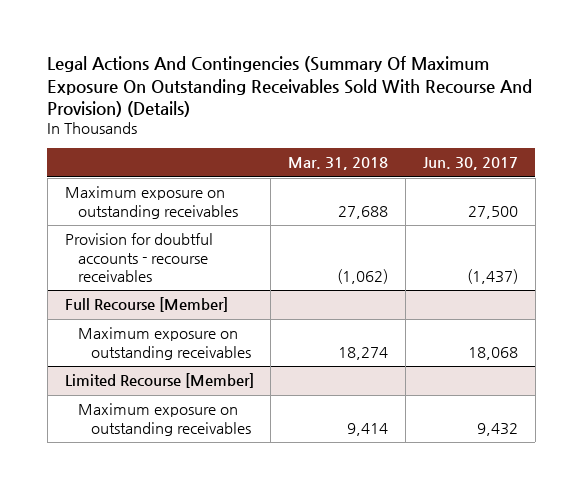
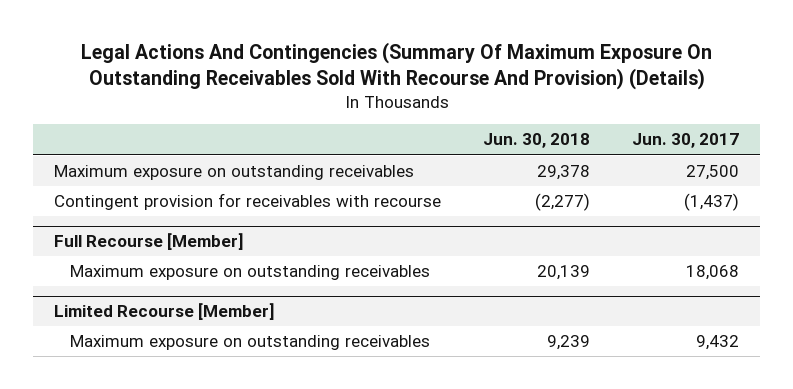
- | Mar. 31, 2018 | Jun. 30, 2017
+ | Jun. 30, 2018 | Jun. 30, 2017
- Provision for doubtful accounts - recourse receivables | (1,062) | (1,437)
+ Contingent provision for receivables with recourse | (2,277) | (1,437)

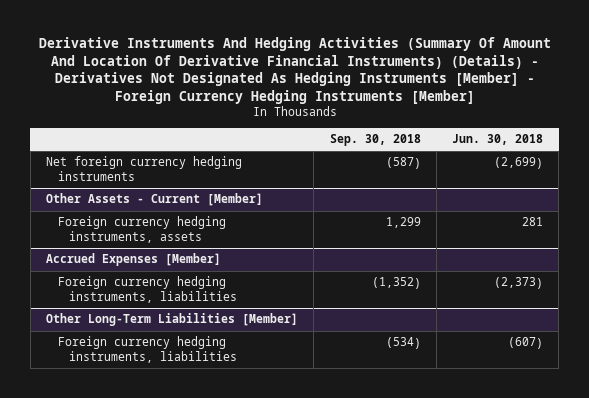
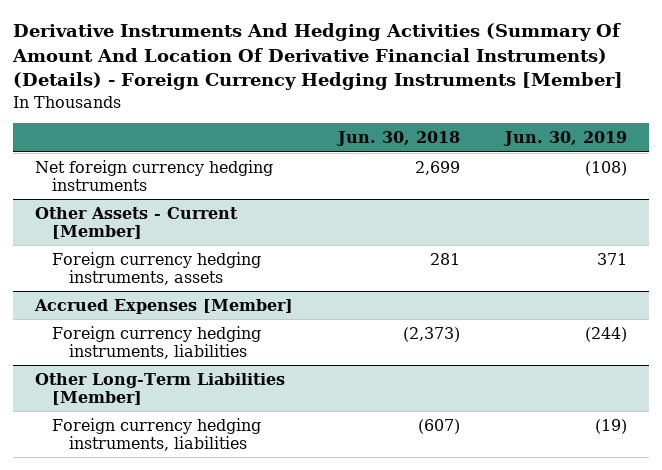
- Derivative Instruments And Hedging Activities (Summary Of Amount And Location Of Derivative Financial Instruments) (Details) - Derivatives Not Designated As Hedging Instruments [Member] - Foreign Currency Hedging Instruments [Member]
+ Derivative Instruments And Hedging Activities (Summary Of Amount And Location Of Derivative Financial Instruments) (Details) - Foreign Currency Hedging Instruments [Member]
- | Sep. 30, 2018 | Jun. 30, 2018
+ | Jun. 30, 2018 | Jun. 30, 2019
- Net foreign currency hedging instruments | (587) | (2,699)
+ Net foreign currency hedging instruments | 2,699 | (108)

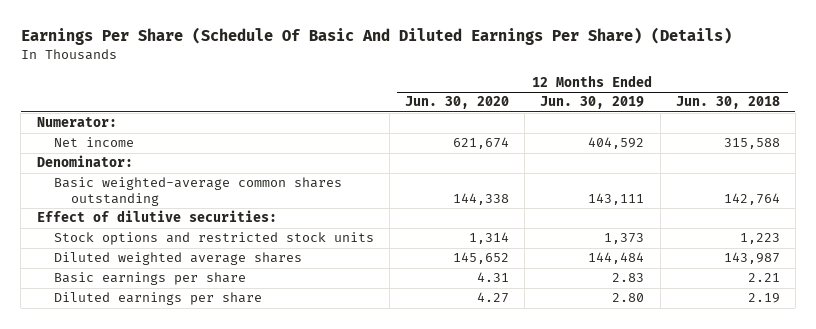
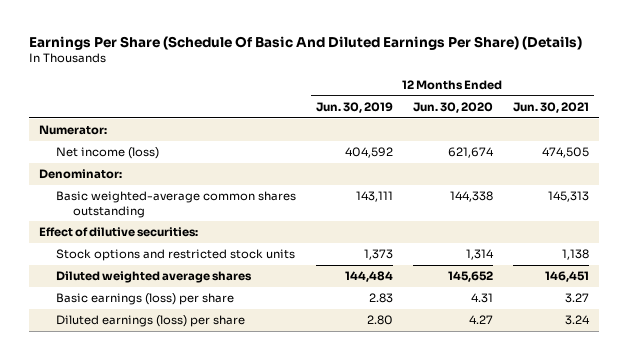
- | 12 Months Ended Jun. 30, 2020 | 12 Months Ended Jun. 30, 2019 | 12 Months Ended Jun. 30, 2018
+ | 12 Months Ended Jun. 30, 2019 | 12 Months Ended Jun. 30, 2020 | 12 Months Ended Jun. 30, 2021
- Net income | 621,674 | 404,592 | 315,588
+ Net income (loss) | 404,592 | 621,674 | 474,505
- Basic earnings per share | 4.31 | 2.83 | 2.21
- Diluted earnings per share | 4.27 | 2.80 | 2.19
+ Basic earnings (loss) per share | 2.83 | 4.31 | 3.27
+ Diluted earnings (loss) per share | 2.80 | 4.27 | 3.24

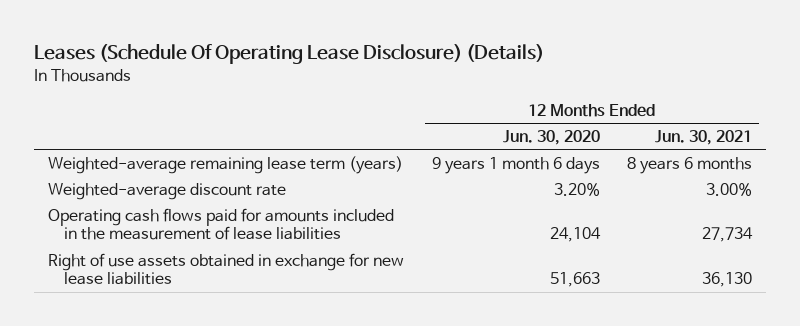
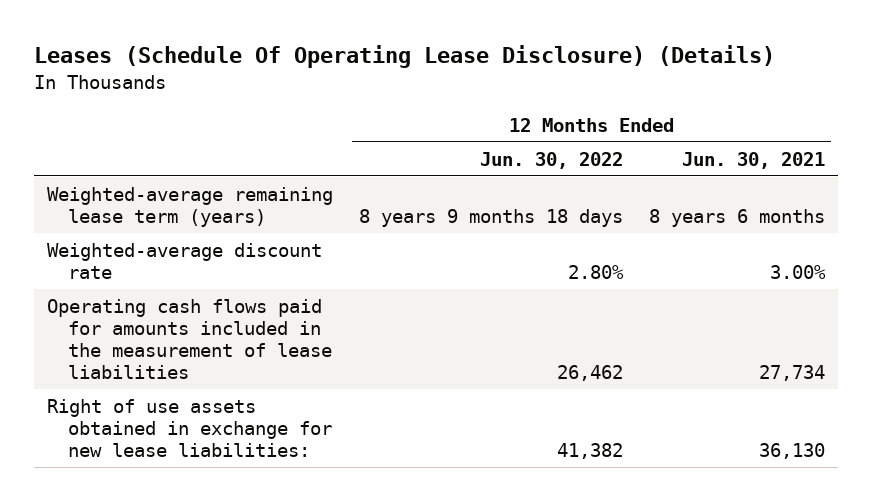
- | 12 Months Ended Jun. 30, 2020 | 12 Months Ended Jun. 30, 2021
+ | 12 Months Ended Jun. 30, 2022 | 12 Months Ended Jun. 30, 2021
- Right of use assets obtained in exchange for new lease liabilities | 51,663 | 36,130
+ Right of use assets obtained in exchange for new lease liabilities: | 41,382 | 36,130

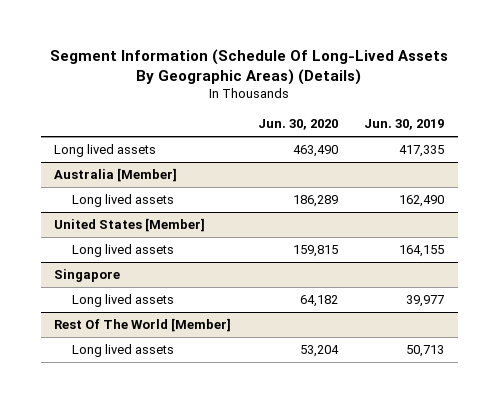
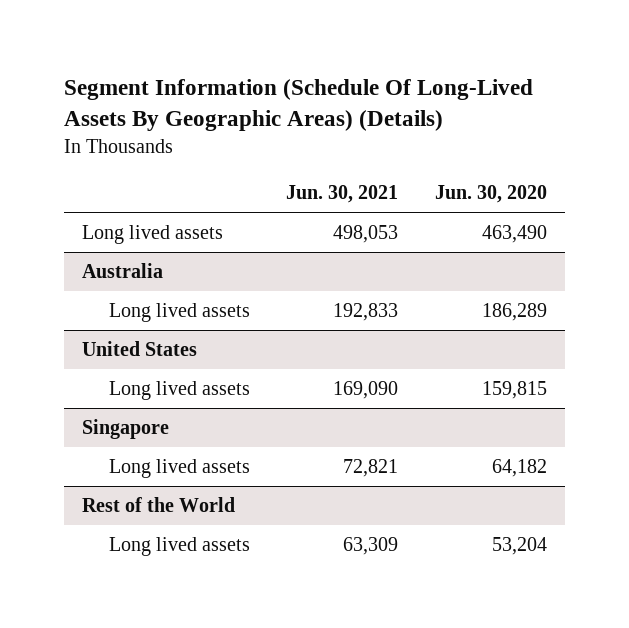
- | Jun. 30, 2020 | Jun. 30, 2019
+ | Jun. 30, 2021 | Jun. 30, 2020
- Australia [Member]
+ Australia
- United States [Member]
+ United States
- Rest Of The World [Member]
+ Rest of the World

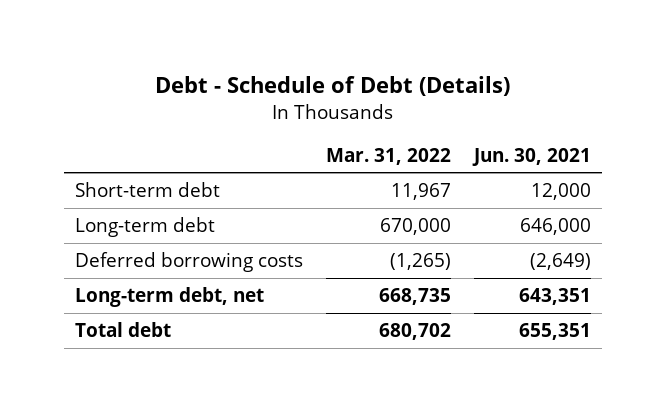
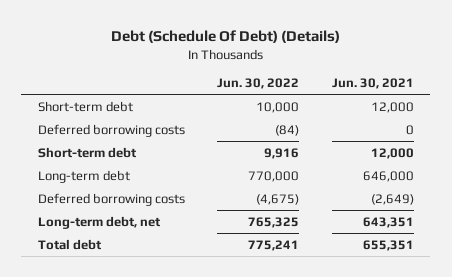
- Debt - Schedule of Debt (Details)
+ Debt (Schedule Of Debt) (Details)
- | Mar. 31, 2022 | Jun. 30, 2021
+ | Jun. 30, 2022 | Jun. 30, 2021
+ Deferred borrowing costs | (84) | 0
+ Short-term debt | 9,916 | 12,000

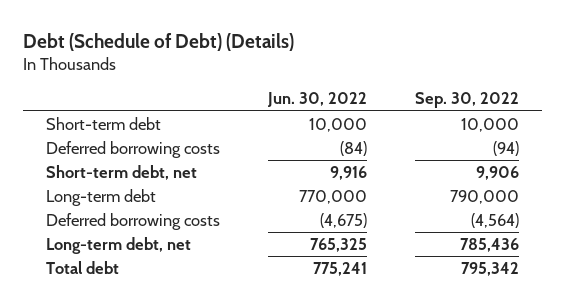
- Debt (Schedule Of Debt) (Details)
+ Debt (Schedule of Debt) (Details)
- | Jun. 30, 2022 | Jun. 30, 2021
+ | Jun. 30, 2022 | Sep. 30, 2022
- Short-term debt | 9,916 | 12,000
+ Short-term debt, net | 9,916 | 9,906

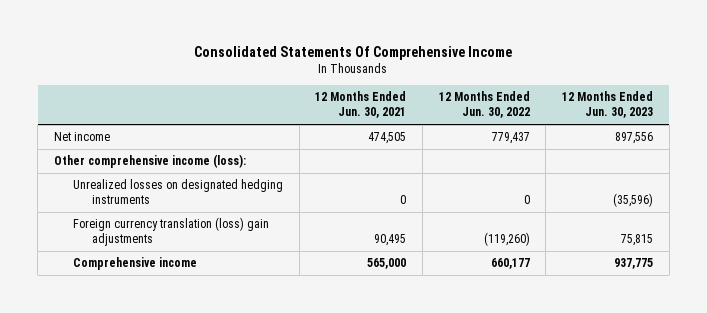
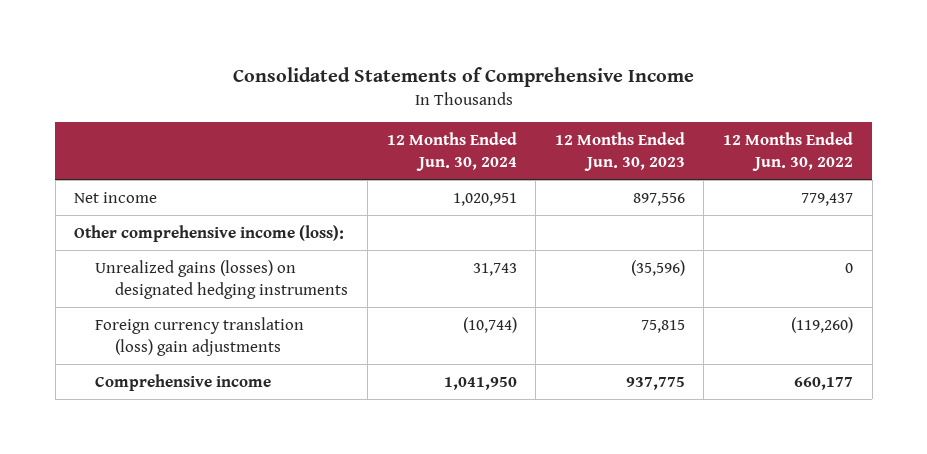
- Consolidated Statements Of Comprehensive Income
+ Consolidated Statements of Comprehensive Income
- | 12 Months Ended Jun. 30, 2021 | 12 Months Ended Jun. 30, 2022 | 12 Months Ended Jun. 30, 2023
+ | 12 Months Ended Jun. 30, 2024 | 12 Months Ended Jun. 30, 2023 | 12 Months Ended Jun. 30, 2022
- Unrealized losses on designated hedging instruments | 0 | 0 | (35,596)
+ Unrealized gains (losses) on designated hedging instruments | 31,743 | (35,596) | 0

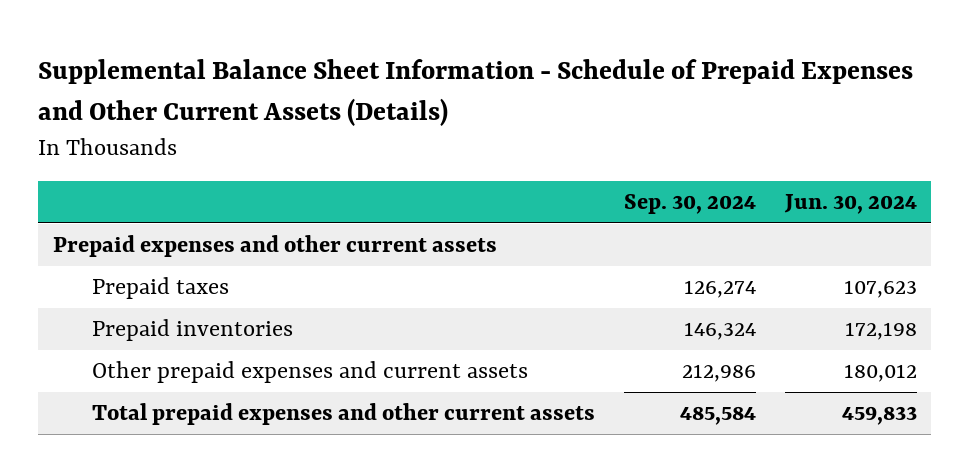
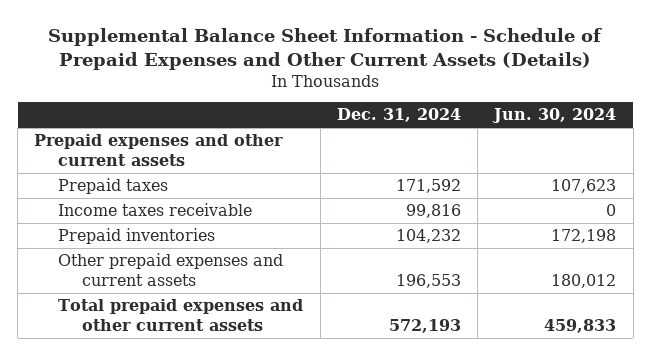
- | Sep. 30, 2024 | Jun. 30, 2024
+ | Dec. 31, 2024 | Jun. 30, 2024
+ Income taxes receivable | 99,816 | 0

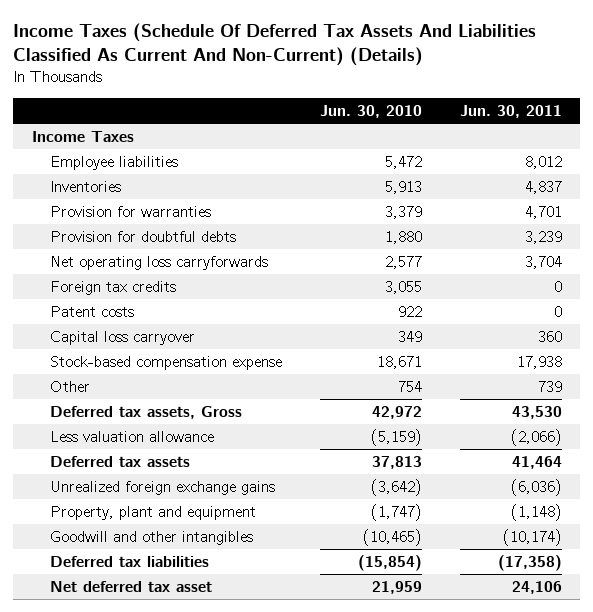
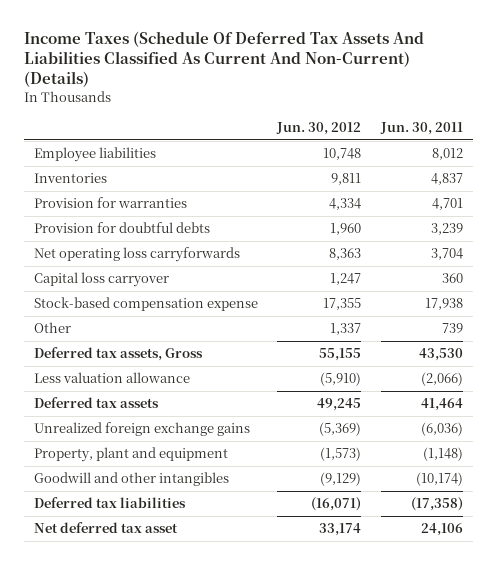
- | Jun. 30, 2010 | Jun. 30, 2011
+ | Jun. 30, 2012 | Jun. 30, 2011
- Income Taxes
- Foreign tax credits | 3,055 | 0
- Patent costs | 922 | 0

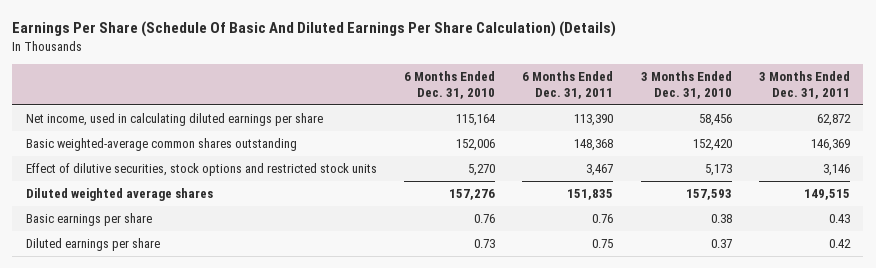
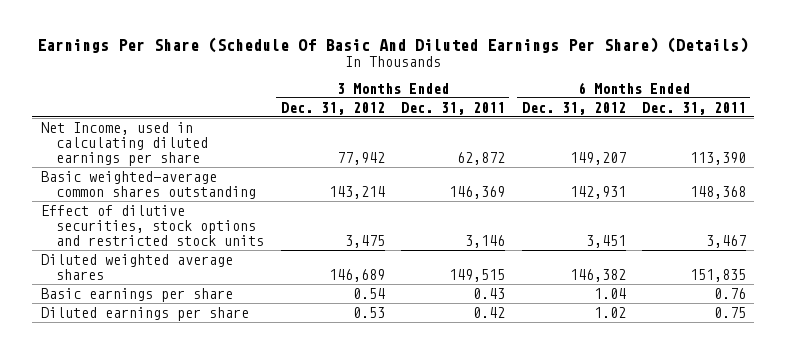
- Earnings Per Share (Schedule Of Basic And Diluted Earnings Per Share Calculation) (Details)
+ Earnings Per Share (Schedule Of Basic And Diluted Earnings Per Share) (Details)
- | 6 Months Ended Dec. 31, 2010 | 6 Months Ended Dec. 31, 2011 | 3 Months Ended Dec. 31, 2010 | 3 Months Ended Dec. 31, 2011
+ | 3 Months Ended Dec. 31, 2012 | 3 Months Ended Dec. 31, 2011 | 6 Months Ended Dec. 31, 2012 | 6 Months Ended Dec. 31, 2011
- Net income, used in calculating diluted earnings per share | 115,164 | 113,390 | 58,456 | 62,872
+ Net Income, used in calculating diluted earnings per share | 77,942 | 62,872 | 149,207 | 113,390

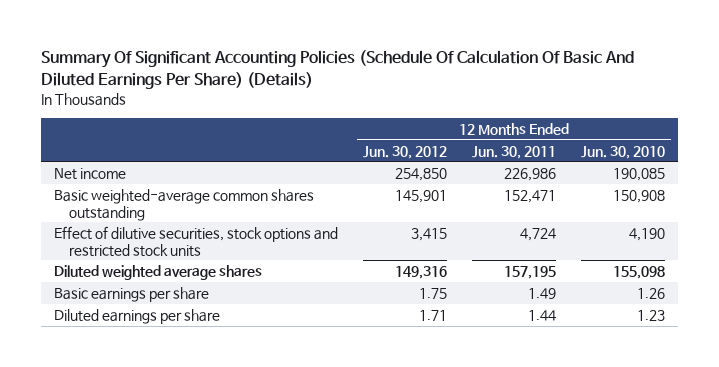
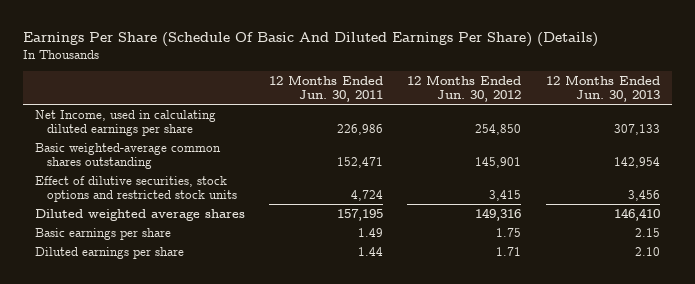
- Summary Of Significant Accounting Policies (Schedule Of Calculation Of Basic And Diluted Earnings Per Share) (Details)
+ Earnings Per Share (Schedule Of Basic And Diluted Earnings Per Share) (Details)
- | 12 Months Ended Jun. 30, 2012 | 12 Months Ended Jun. 30, 2011 | 12 Months Ended Jun. 30, 2010
+ | 12 Months Ended Jun. 30, 2011 | 12 Months Ended Jun. 30, 2012 | 12 Months Ended Jun. 30, 2013
- Net income | 254,850 | 226,986 | 190,085
+ Net Income, used in calculating diluted earnings per share | 226,986 | 254,850 | 307,133

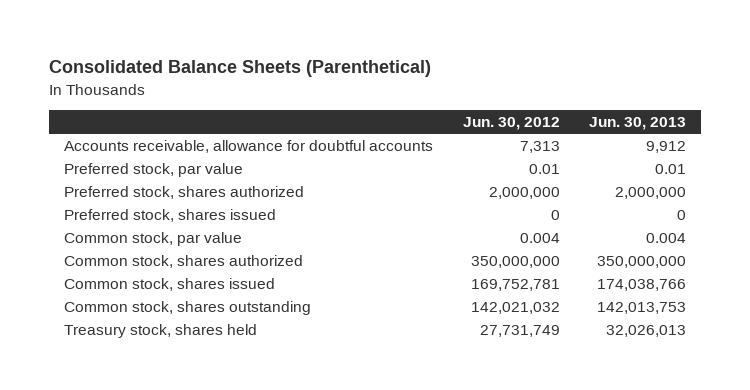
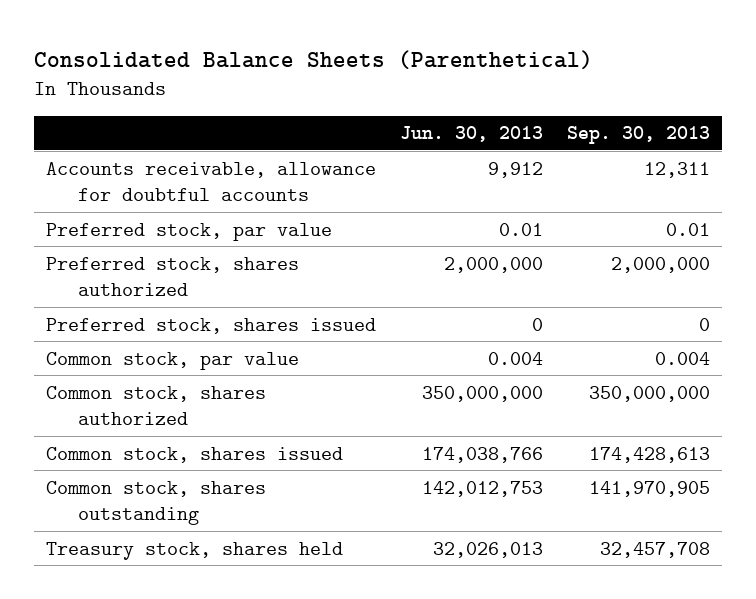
- | Jun. 30, 2012 | Jun. 30, 2013
+ | Jun. 30, 2013 | Sep. 30, 2013
- Common stock, shares outstanding | 142,021,032 | 142,013,753
+ Common stock, shares outstanding | 142,012,753 | 141,970,905

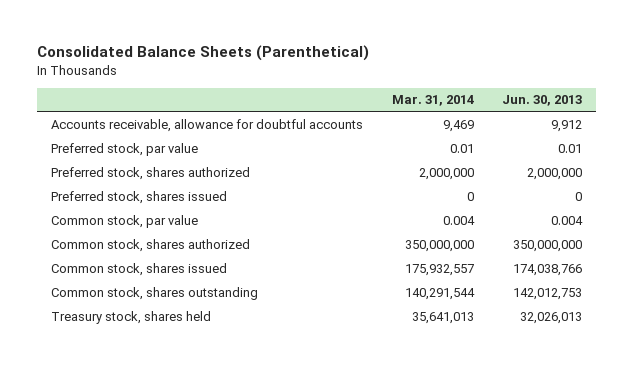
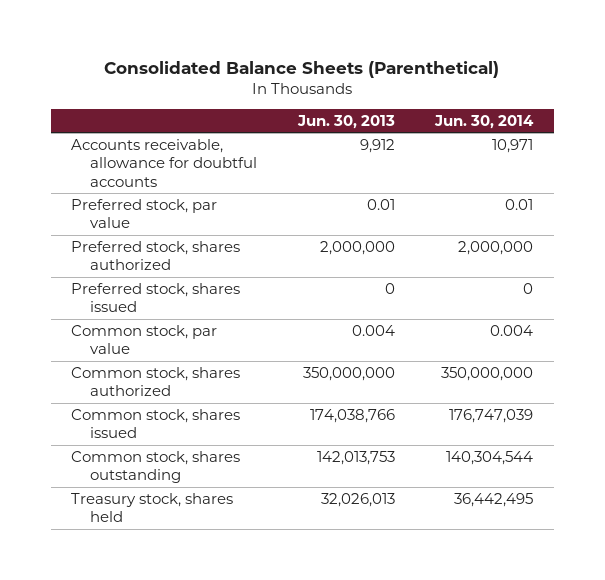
- | Mar. 31, 2014 | Jun. 30, 2013
+ | Jun. 30, 2013 | Jun. 30, 2014
- Common stock, shares outstanding | 140,291,544 | 142,012,753
+ Common stock, shares outstanding | 142,013,753 | 140,304,544

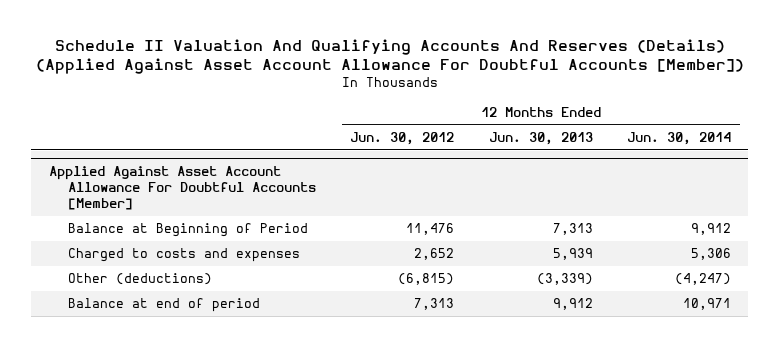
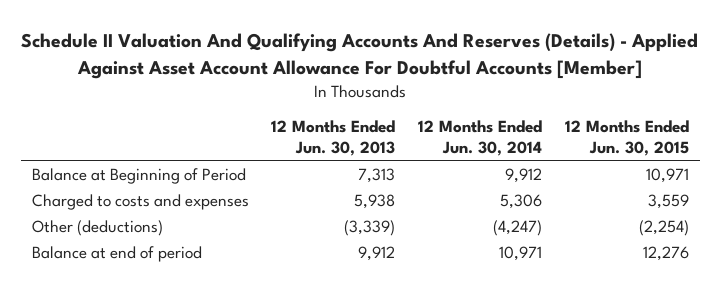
- Schedule II Valuation And Qualifying Accounts And Reserves (Details) (Applied Against Asset Account Allowance For Doubtful Accounts [Member])
+ Schedule II Valuation And Qualifying Accounts And Reserves (Details) - Applied Against Asset Account Allowance For Doubtful Accounts [Member]
- | 12 Months Ended Jun. 30, 2012 | 12 Months Ended Jun. 30, 2013 | 12 Months Ended Jun. 30, 2014
+ | 12 Months Ended Jun. 30, 2013 | 12 Months Ended Jun. 30, 2014 | 12 Months Ended Jun. 30, 2015
- Applied Against Asset Account Allowance For Doubtful Accounts [Member]
- Charged to costs and expenses | 2,652 | 5,939 | 5,306
+ Charged to costs and expenses | 5,938 | 5,306 | 3,559

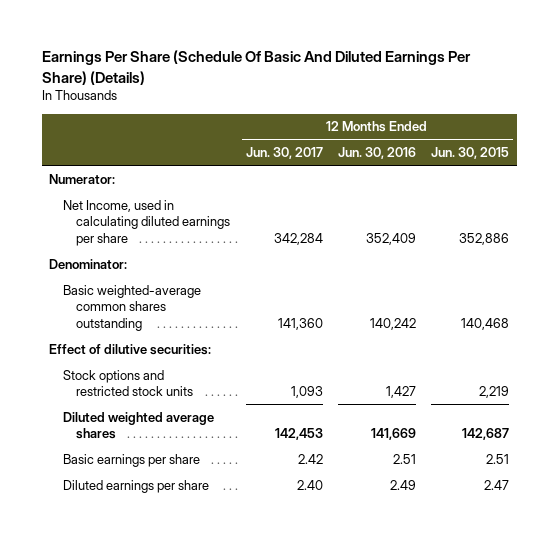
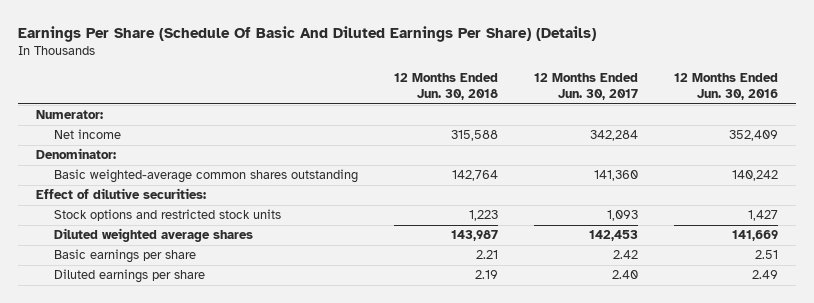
- | 12 Months Ended Jun. 30, 2017 | 12 Months Ended Jun. 30, 2016 | 12 Months Ended Jun. 30, 2015
+ | 12 Months Ended Jun. 30, 2018 | 12 Months Ended Jun. 30, 2017 | 12 Months Ended Jun. 30, 2016
- Net Income, used in calculating diluted earnings per share | 342,284 | 352,409 | 352,886
+ Net income | 315,588 | 342,284 | 352,409

